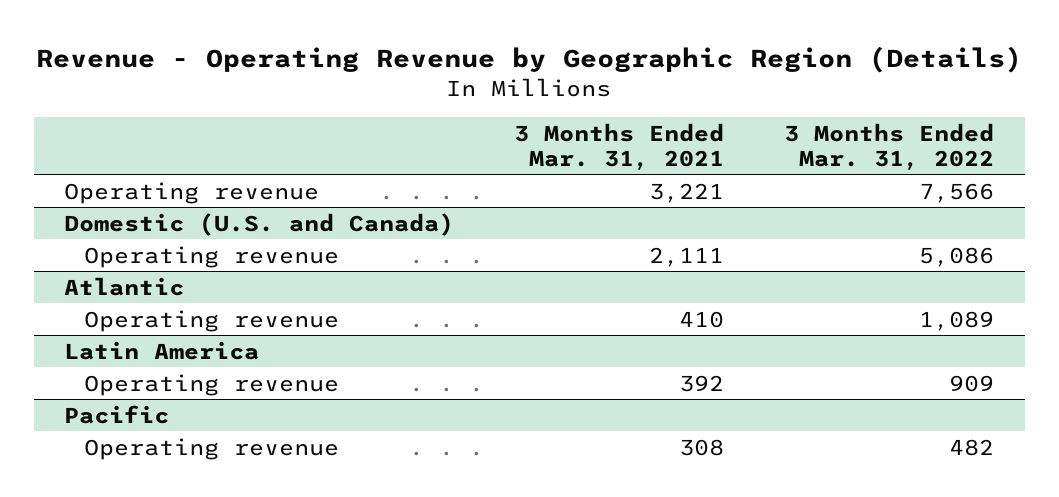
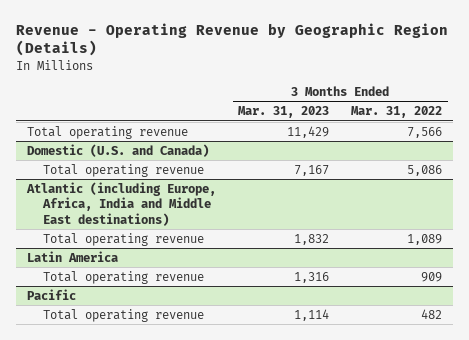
- | 3 Months Ended Mar. 31, 2021 | 3 Months Ended Mar. 31, 2022
+ | 3 Months Ended Mar. 31, 2023 | 3 Months Ended Mar. 31, 2022
- Operating revenue | 3,221 | 7,566
+ Total operating revenue | 11,429 | 7,566
@ Domestic (U.S. and Canada)
- Operating revenue | 2,111 | 5,086
- Atlantic
- Operating revenue | 410 | 1,089
@ Domestic (U.S. and Canada)
+ Total operating revenue | 7,167 | 5,086
+ Atlantic (including Europe, Africa, India and Middle East destinations)
+ Total operating revenue | 1,832 | 1,089
@ Latin America
- Operating revenue | 392 | 909
+ Total operating revenue | 1,316 | 909
@ Pacific
- Operating revenue | 308 | 482
+ Total operating revenue | 1,114 | 482

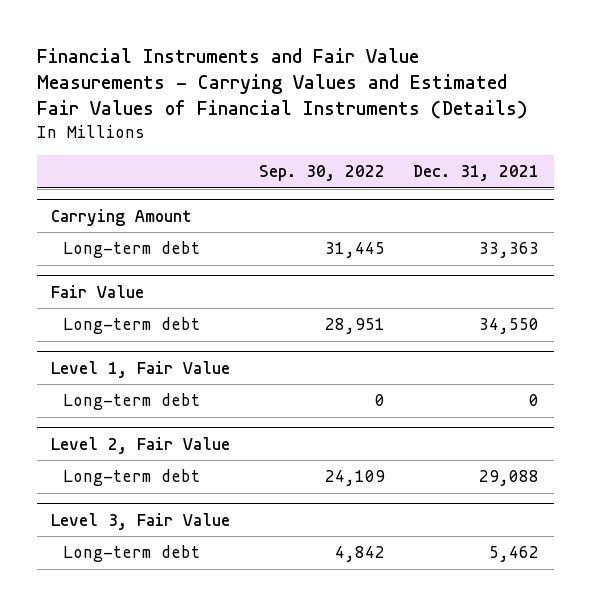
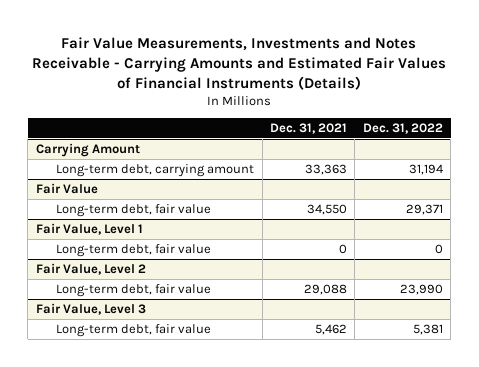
- Financial Instruments and Fair Value Measurements - Carrying Values and Estimated Fair Values of Financial Instruments (Details)
+ Fair Value Measurements, Investments and Notes Receivable - Carrying Amounts and Estimated Fair Values of Financial Instruments (Details)
- | Sep. 30, 2022 | Dec. 31, 2021
+ | Dec. 31, 2021 | Dec. 31, 2022
@ Carrying Amount
- Long-term debt | 31,445 | 33,363
+ Long-term debt, carrying amount | 33,363 | 31,194
@ Fair Value
- Long-term debt | 28,951 | 34,550
- Level 1, Fair Value
- Long-term debt | 0 | 0
- Level 2, Fair Value
- Long-term debt | 24,109 | 29,088
- Level 3, Fair Value
- Long-term debt | 4,842 | 5,462
@ Fair Value
+ Long-term debt, fair value | 34,550 | 29,371
+ Fair Value, Level 1
+ Long-term debt, fair value | 0 | 0
+ Fair Value, Level 2
+ Long-term debt, fair value | 29,088 | 23,990
+ Fair Value, Level 3
+ Long-term debt, fair value | 5,462 | 5,381

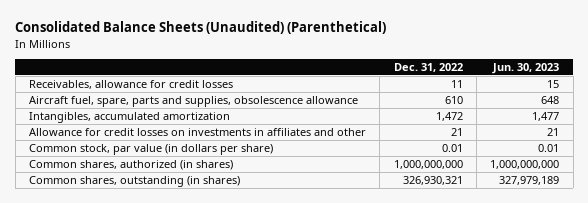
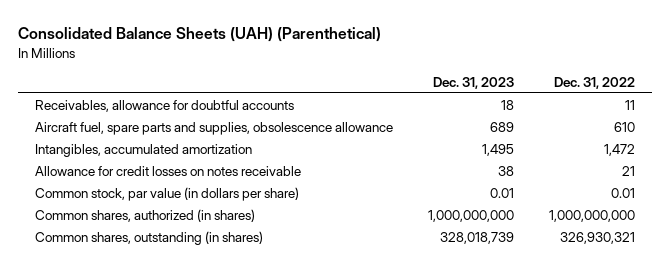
- Consolidated Balance Sheets (Unaudited) (Parenthetical)
+ Consolidated Balance Sheets (UAH) (Parenthetical)
- | Dec. 31, 2022 | Jun. 30, 2023
+ | Dec. 31, 2023 | Dec. 31, 2022
- Receivables, allowance for credit losses | 11 | 15
- Aircraft fuel, spare, parts and supplies, obsolescence allowance | 610 | 648
+ Receivables, allowance for doubtful accounts | 18 | 11
+ Aircraft fuel, spare parts and supplies, obsolescence allowance | 689 | 610
- Allowance for credit losses on investments in affiliates and other | 21 | 21
+ Allowance for credit losses on notes receivable | 38 | 21

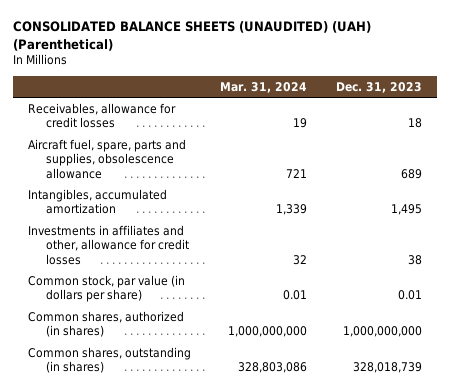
- Consolidated Balance Sheets (UAH) (Parenthetical)
+ CONSOLIDATED BALANCE SHEETS (UNAUDITED) (UAH) (Parenthetical)
- | Dec. 31, 2023 | Dec. 31, 2022
+ | Mar. 31, 2024 | Dec. 31, 2023
- Receivables, allowance for doubtful accounts | 18 | 11
- Aircraft fuel, spare parts and supplies, obsolescence allowance | 689 | 610
+ Receivables, allowance for credit losses | 19 | 18
+ Aircraft fuel, spare, parts and supplies, obsolescence allowance | 721 | 689
- Allowance for credit losses on notes receivable | 38 | 21
+ Investments in affiliates and other, allowance for credit losses | 32 | 38

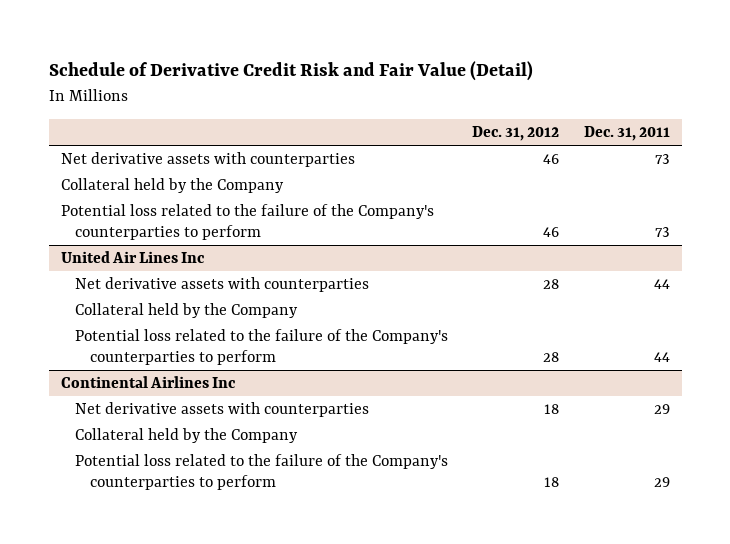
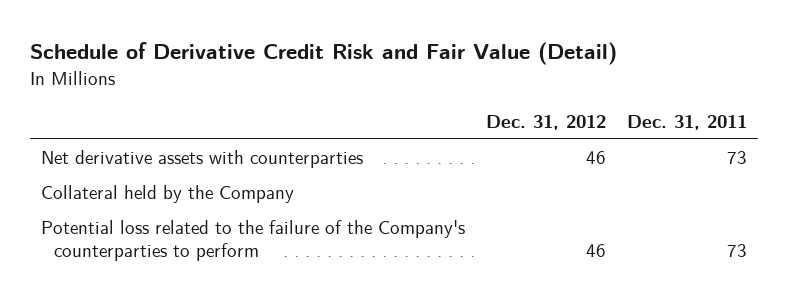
- United Air Lines Inc
- Net derivative assets with counterparties | 28 | 44
- Collateral held by the Company
- Potential loss related to the failure of the Company's counterparties to perform | 28 | 44
- Continental Airlines Inc
- Net derivative assets with counterparties | 18 | 29
- Collateral held by the Company
- Potential loss related to the failure of the Company's counterparties to perform | 18 | 29

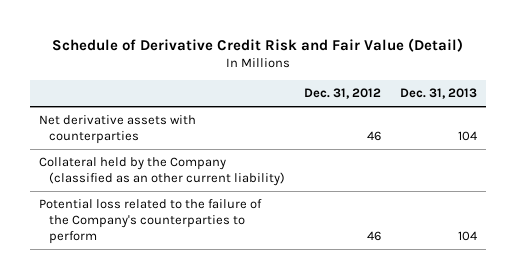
- | Dec. 31, 2012 | Dec. 31, 2011
+ | Dec. 31, 2012 | Dec. 31, 2013
- Collateral held by the Company
+ Collateral held by the Company (classified as an other current liability)

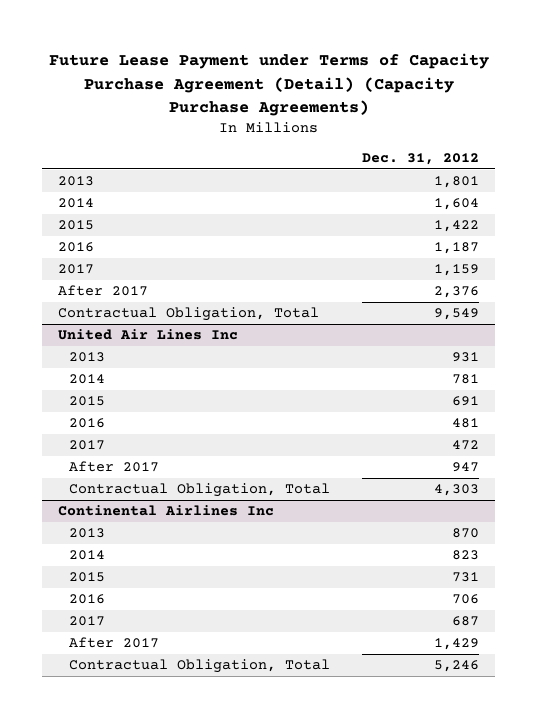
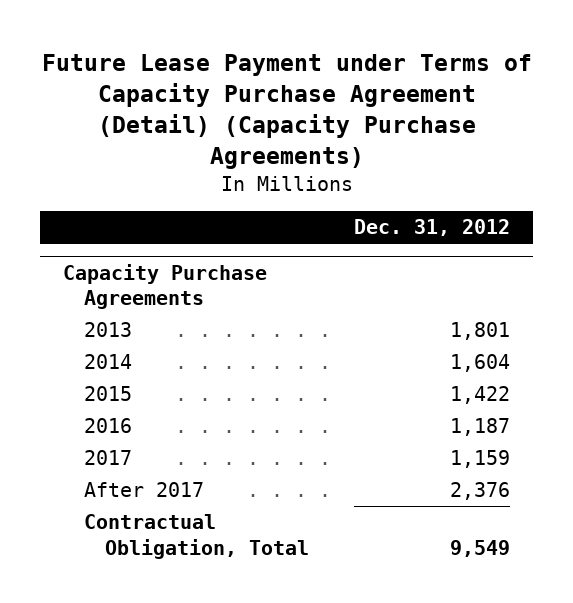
+ Capacity Purchase Agreements
- United Air Lines Inc
- 2013 | 931
- 2014 | 781
- 2015 | 691
- 2016 | 481
- 2017 | 472
- After 2017 | 947
- Contractual Obligation, Total | 4,303
- Continental Airlines Inc
- 2013 | 870
- 2014 | 823
- 2015 | 731
- 2016 | 706
- 2017 | 687
- After 2017 | 1,429
- Contractual Obligation, Total | 5,246

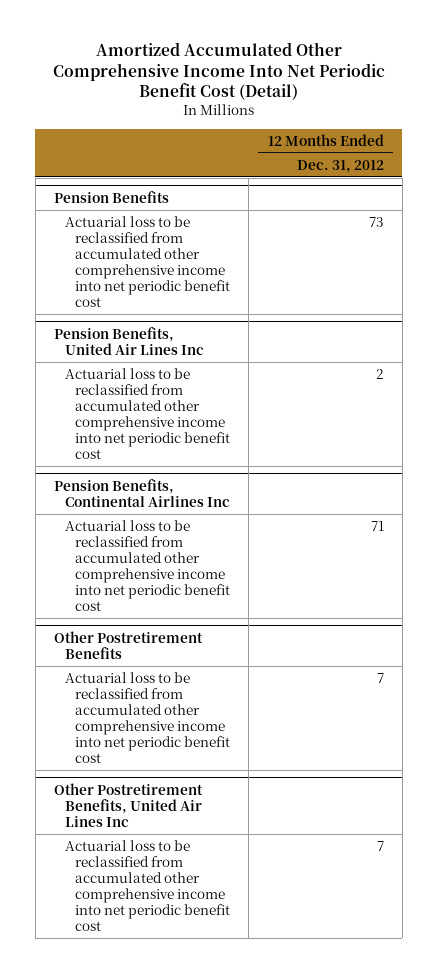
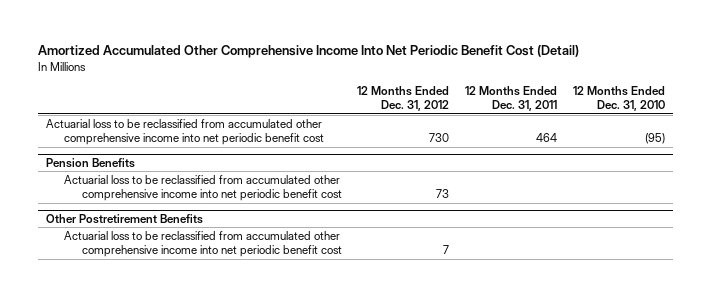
- | 12 Months Ended Dec. 31, 2012
+ | 12 Months Ended Dec. 31, 2012 | 12 Months Ended Dec. 31, 2011 | 12 Months Ended Dec. 31, 2010
+ Actuarial loss to be reclassified from accumulated other comprehensive income into net periodic benefit cost | 730 | 464 | (95)
- Pension Benefits, United Air Lines Inc
- Actuarial loss to be reclassified from accumulated other comprehensive income into net periodic benefit cost | 2
- Pension Benefits, Continental Airlines Inc
- Actuarial loss to be reclassified from accumulated other comprehensive income into net periodic benefit cost | 71
- Other Postretirement Benefits, United Air Lines Inc
- Actuarial loss to be reclassified from accumulated other comprehensive income into net periodic benefit cost | 7

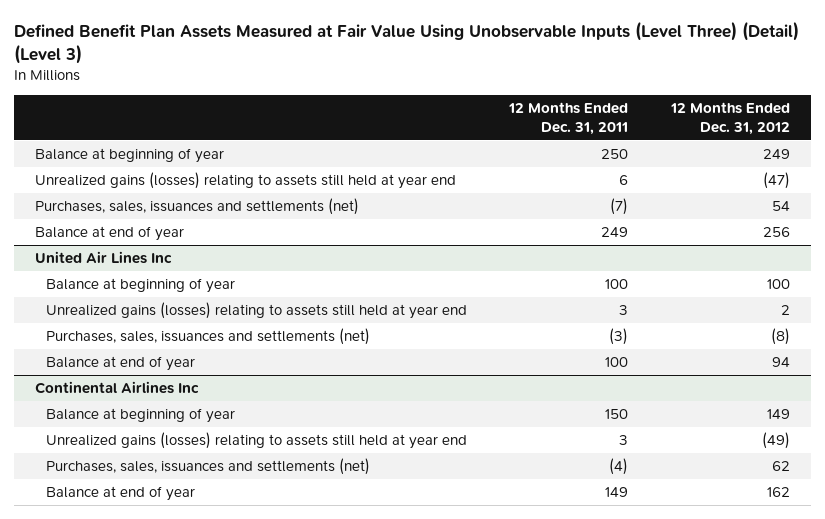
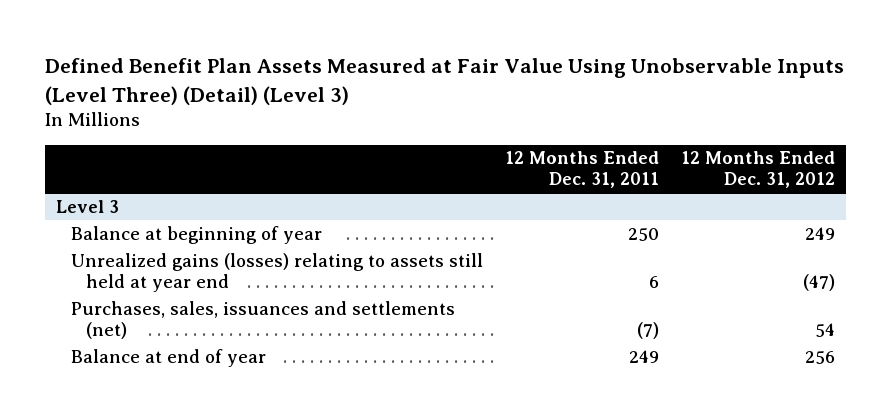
+ Level 3
- United Air Lines Inc
- Balance at beginning of year | 100 | 100
- Unrealized gains (losses) relating to assets still held at year end | 3 | 2
- Purchases, sales, issuances and settlements (net) | (3) | (8)
- Balance at end of year | 100 | 94
- Continental Airlines Inc
- Balance at beginning of year | 150 | 149
- Unrealized gains (losses) relating to assets still held at year end | 3 | (49)
- Purchases, sales, issuances and settlements (net) | (4) | 62
- Balance at end of year | 149 | 162

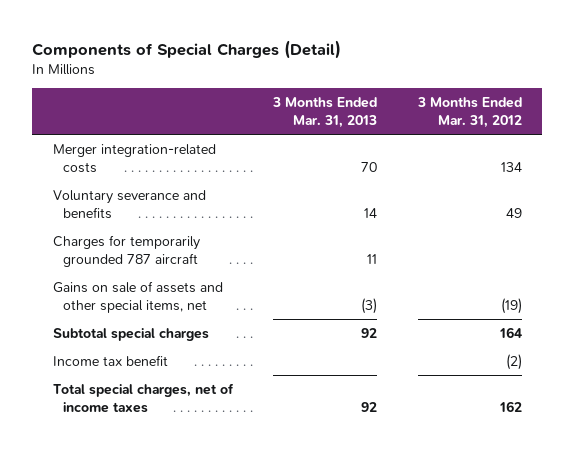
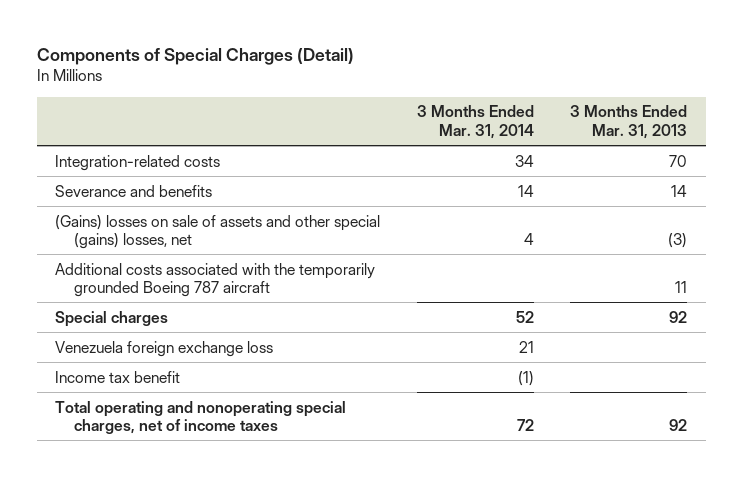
- | 3 Months Ended Mar. 31, 2013 | 3 Months Ended Mar. 31, 2012
+ | 3 Months Ended Mar. 31, 2014 | 3 Months Ended Mar. 31, 2013
- Merger integration-related costs | 70 | 134
- Voluntary severance and benefits | 14 | 49
- Charges for temporarily grounded 787 aircraft | 11 |
- Gains on sale of assets and other special items, net | (3) | (19)
- Subtotal special charges | 92 | 164
+ Integration-related costs | 34 | 70
+ Severance and benefits | 14 | 14
+ (Gains) losses on sale of assets and other special (gains) losses, net | 4 | (3)
+ Additional costs associated with the temporarily grounded Boeing 787 aircraft | | 11
+ Special charges | 52 | 92
+ Venezuela foreign exchange loss | 21 |
- Total special charges, net of income taxes | 92 | 162
+ Total operating and nonoperating special charges, net of income taxes | 72 | 92

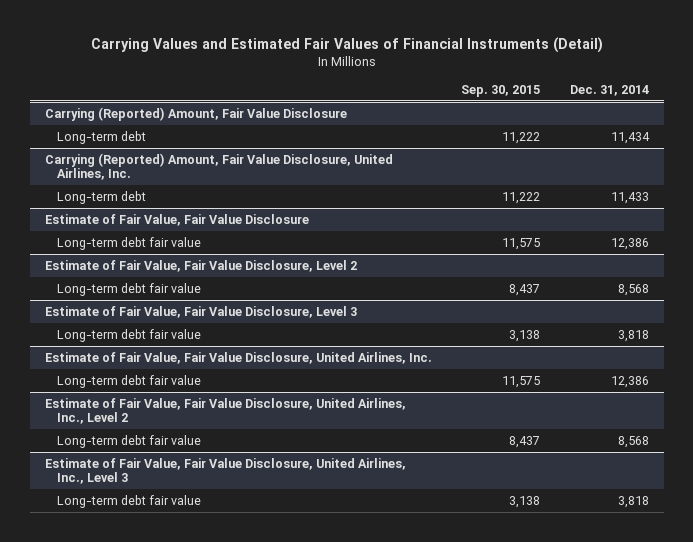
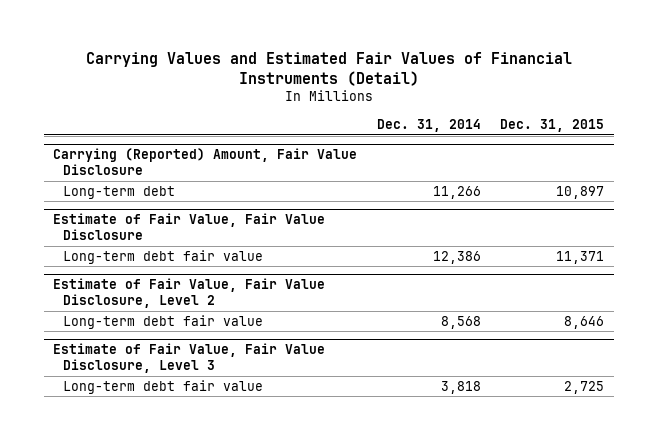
- | Sep. 30, 2015 | Dec. 31, 2014
+ | Dec. 31, 2014 | Dec. 31, 2015
@ Carrying (Reported) Amount, Fair Value Disclosure
- Long-term debt | 11,222 | 11,434
- Carrying (Reported) Amount, Fair Value Disclosure, United Airlines, Inc.
- Long-term debt | 11,222 | 11,433
@ Carrying (Reported) Amount, Fair Value Disclosure
+ Long-term debt | 11,266 | 10,897
- Estimate of Fair Value, Fair Value Disclosure, United Airlines, Inc.
- Long-term debt fair value | 11,575 | 12,386
- Estimate of Fair Value, Fair Value Disclosure, United Airlines, Inc., Level 2
- Long-term debt fair value | 8,437 | 8,568
- Estimate of Fair Value, Fair Value Disclosure, United Airlines, Inc., Level 3
- Long-term debt fair value | 3,138 | 3,818

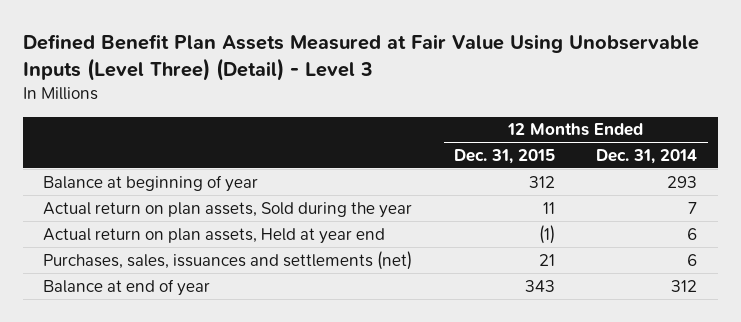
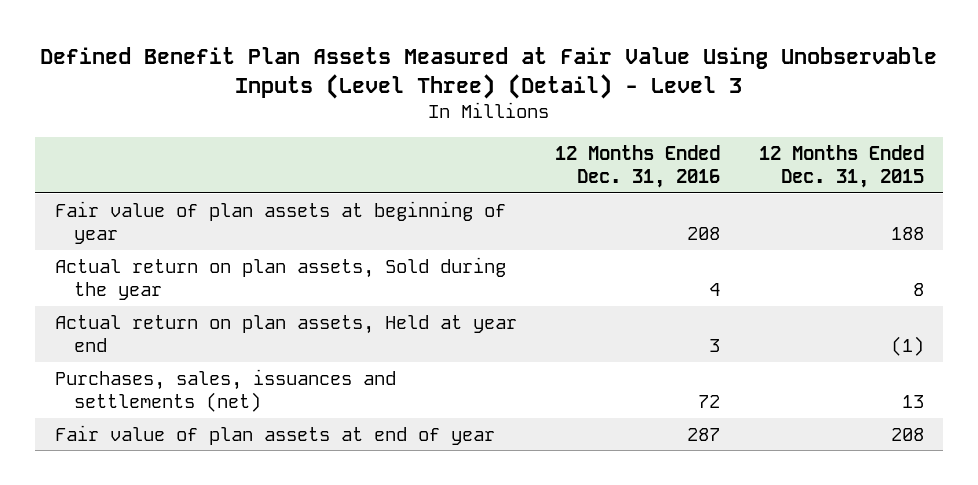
- | 12 Months Ended Dec. 31, 2015 | 12 Months Ended Dec. 31, 2014
+ | 12 Months Ended Dec. 31, 2016 | 12 Months Ended Dec. 31, 2015
- Balance at beginning of year | 312 | 293
- Actual return on plan assets, Sold during the year | 11 | 7
+ Fair value of plan assets at beginning of year | 208 | 188
+ Actual return on plan assets, Sold during the year | 4 | 8
- Purchases, sales, issuances and settlements (net) | 21 | 6
- Balance at end of year | 343 | 312
+ Purchases, sales, issuances and settlements (net) | 72 | 13
+ Fair value of plan assets at end of year | 287 | 208

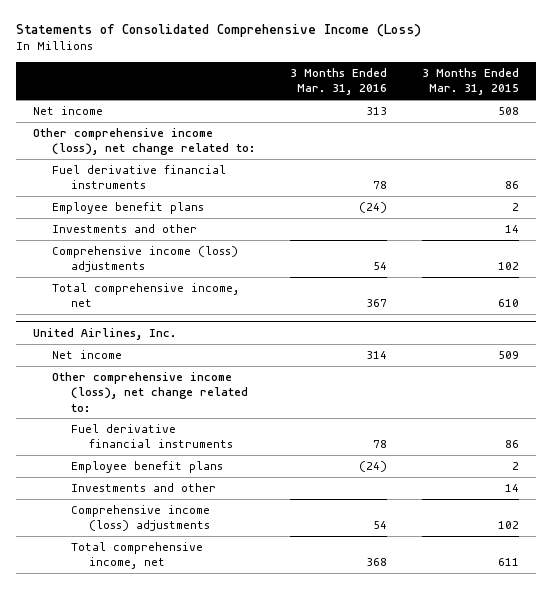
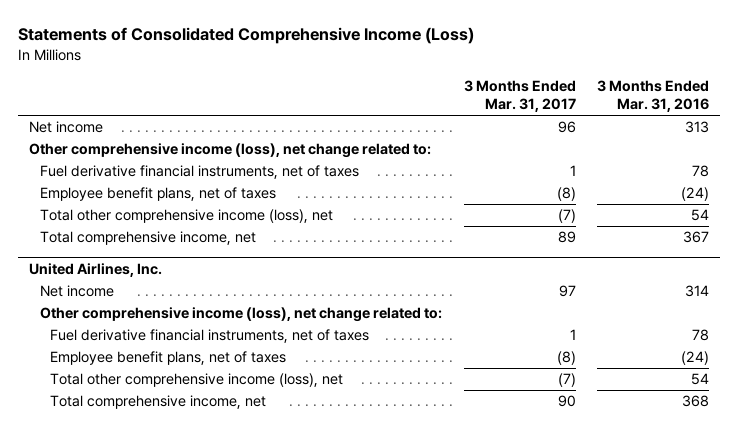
- | 3 Months Ended Mar. 31, 2016 | 3 Months Ended Mar. 31, 2015
+ | 3 Months Ended Mar. 31, 2017 | 3 Months Ended Mar. 31, 2016
- Fuel derivative financial instruments | 78 | 86
- Employee benefit plans | (24) | 2
- Investments and other | | 14
- Comprehensive income (loss) adjustments | 54 | 102
+ Fuel derivative financial instruments, net of taxes | 1 | 78
+ Employee benefit plans, net of taxes | (8) | (24)
+ Total other comprehensive income (loss), net | (7) | 54
@ United Airlines, Inc.
- Fuel derivative financial instruments | 78 | 86
- Employee benefit plans | (24) | 2
- Investments and other | | 14
- Comprehensive income (loss) adjustments | 54 | 102
+ Fuel derivative financial instruments, net of taxes | 1 | 78
+ Employee benefit plans, net of taxes | (8) | (24)
+ Total other comprehensive income (loss), net | (7) | 54

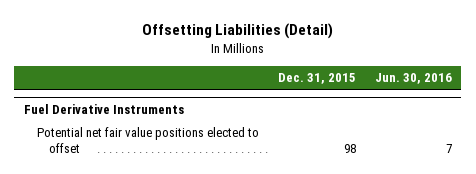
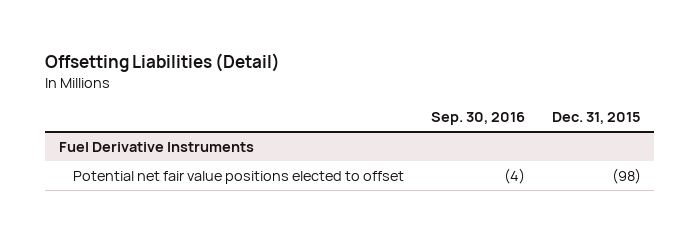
- | Dec. 31, 2015 | Jun. 30, 2016
+ | Sep. 30, 2016 | Dec. 31, 2015
@ Fuel Derivative Instruments
- Potential net fair value positions elected to offset | 98 | 7
+ Potential net fair value positions elected to offset | (4) | (98)

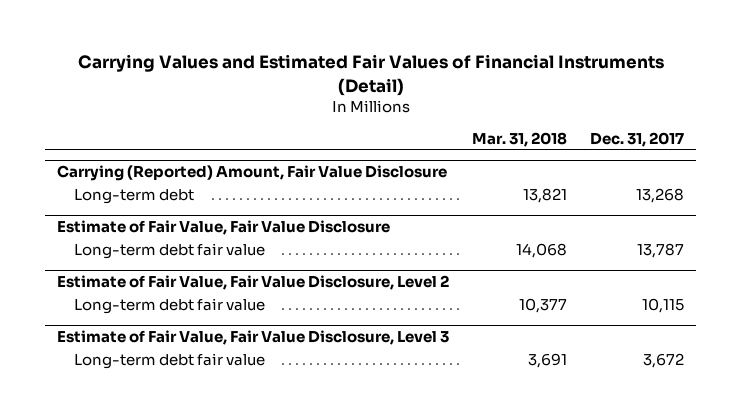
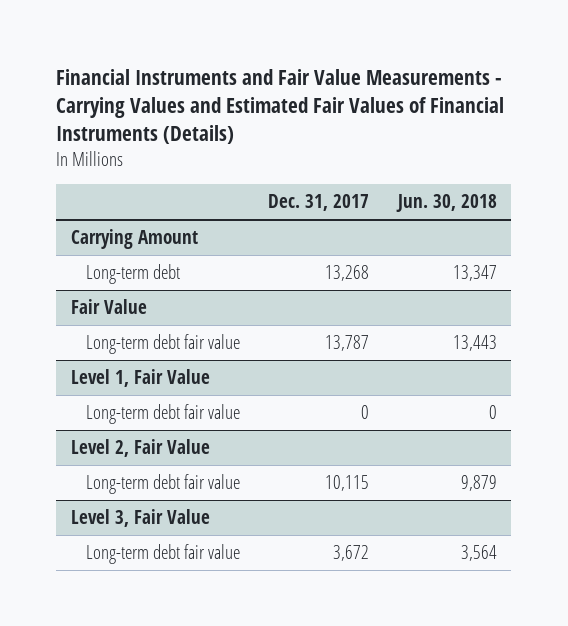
- Carrying Values and Estimated Fair Values of Financial Instruments (Detail)
+ Financial Instruments and Fair Value Measurements - Carrying Values and Estimated Fair Values of Financial Instruments (Details)
- | Mar. 31, 2018 | Dec. 31, 2017
+ | Dec. 31, 2017 | Jun. 30, 2018
- Carrying (Reported) Amount, Fair Value Disclosure
+ Carrying Amount
- Estimate of Fair Value, Fair Value Disclosure
+ Fair Value
- Estimate of Fair Value, Fair Value Disclosure, Level 2
+ Level 1, Fair Value
+ Long-term debt fair value | 0 | 0
+ Level 2, Fair Value
- Estimate of Fair Value, Fair Value Disclosure, Level 3
+ Level 3, Fair Value

